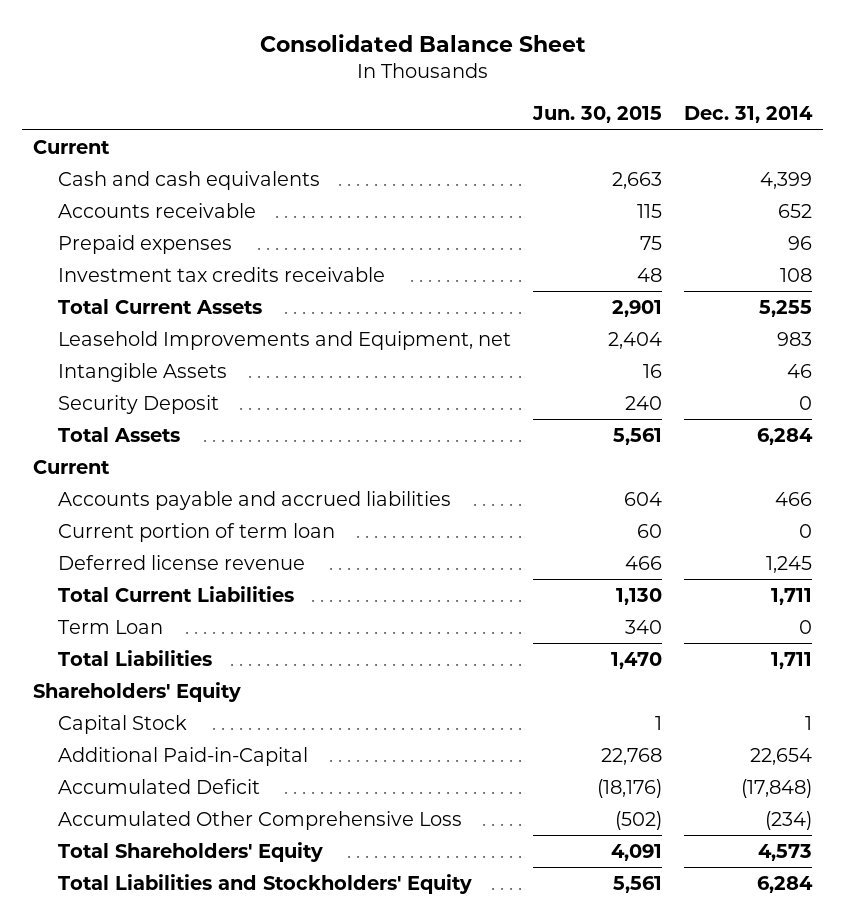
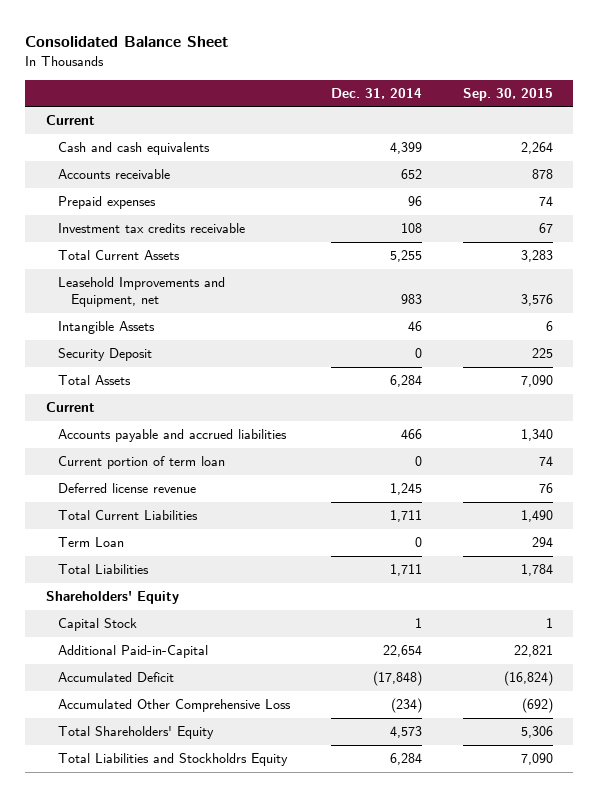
- | Jun. 30, 2015 | Dec. 31, 2014
+ | Dec. 31, 2014 | Sep. 30, 2015
- Total Liabilities and Stockholders' Equity | 5,561 | 6,284
+ Total Liabilities and Stockholdrs Equity | 6,284 | 7,090

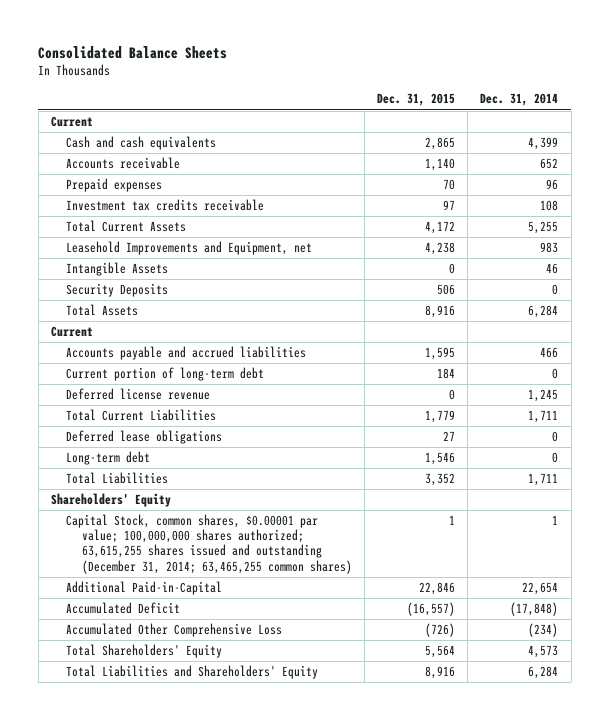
- Consolidated Balance Sheet
+ Consolidated Balance Sheets
- | Dec. 31, 2014 | Sep. 30, 2015
+ | Dec. 31, 2015 | Dec. 31, 2014
- Security Deposit | 0 | 225
+ Security Deposits | 506 | 0
- Current portion of term loan | 0 | 74
+ Current portion of long-term debt | 184 | 0
- Term Loan | 0 | 294
+ Deferred lease obligations | 27 | 0
+ Long-term debt | 1,546 | 0
- Capital Stock | 1 | 1
+ Capital Stock, common shares, $0.00001 par value; 100,000,000 shares authorized; 63,615,255 shares issued and outstanding (December 31, 2014; 63,465,255 common shares) | 1 | 1
- Total Liabilities and Stockholdrs Equity | 6,284 | 7,090
+ Total Liabilities and Shareholders' Equity | 8,916 | 6,284

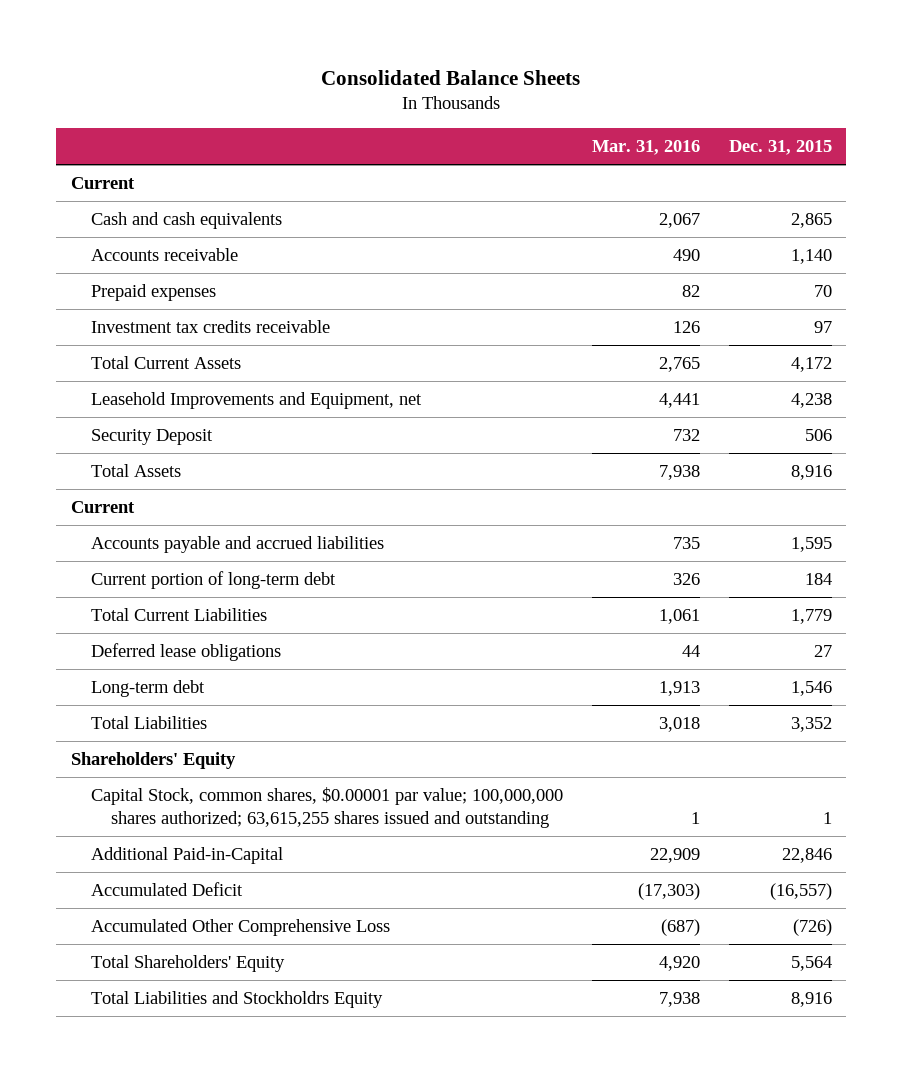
- | Dec. 31, 2015 | Dec. 31, 2014
+ | Mar. 31, 2016 | Dec. 31, 2015
- Intangible Assets | 0 | 46
- Security Deposits | 506 | 0
+ Security Deposit | 732 | 506
- Deferred license revenue | 0 | 1,245
- Capital Stock, common shares, $0.00001 par value; 100,000,000 shares authorized; 63,615,255 shares issued and outstanding (December 31, 2014; 63,465,255 common shares) | 1 | 1
+ Capital Stock, common shares, $0.00001 par value; 100,000,000 shares authorized; 63,615,255 shares issued and outstanding | 1 | 1
- Total Liabilities and Shareholders' Equity | 8,916 | 6,284
+ Total Liabilities and Stockholdrs Equity | 7,938 | 8,916

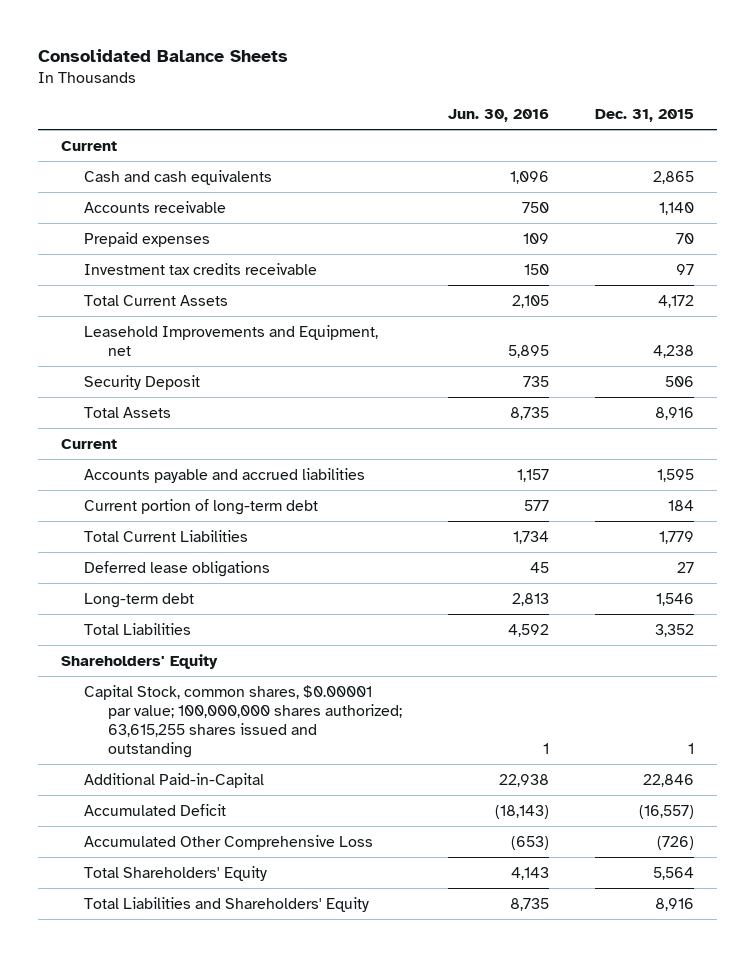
- | Mar. 31, 2016 | Dec. 31, 2015
+ | Jun. 30, 2016 | Dec. 31, 2015
- Total Liabilities and Stockholdrs Equity | 7,938 | 8,916
+ Total Liabilities and Shareholders' Equity | 8,735 | 8,916

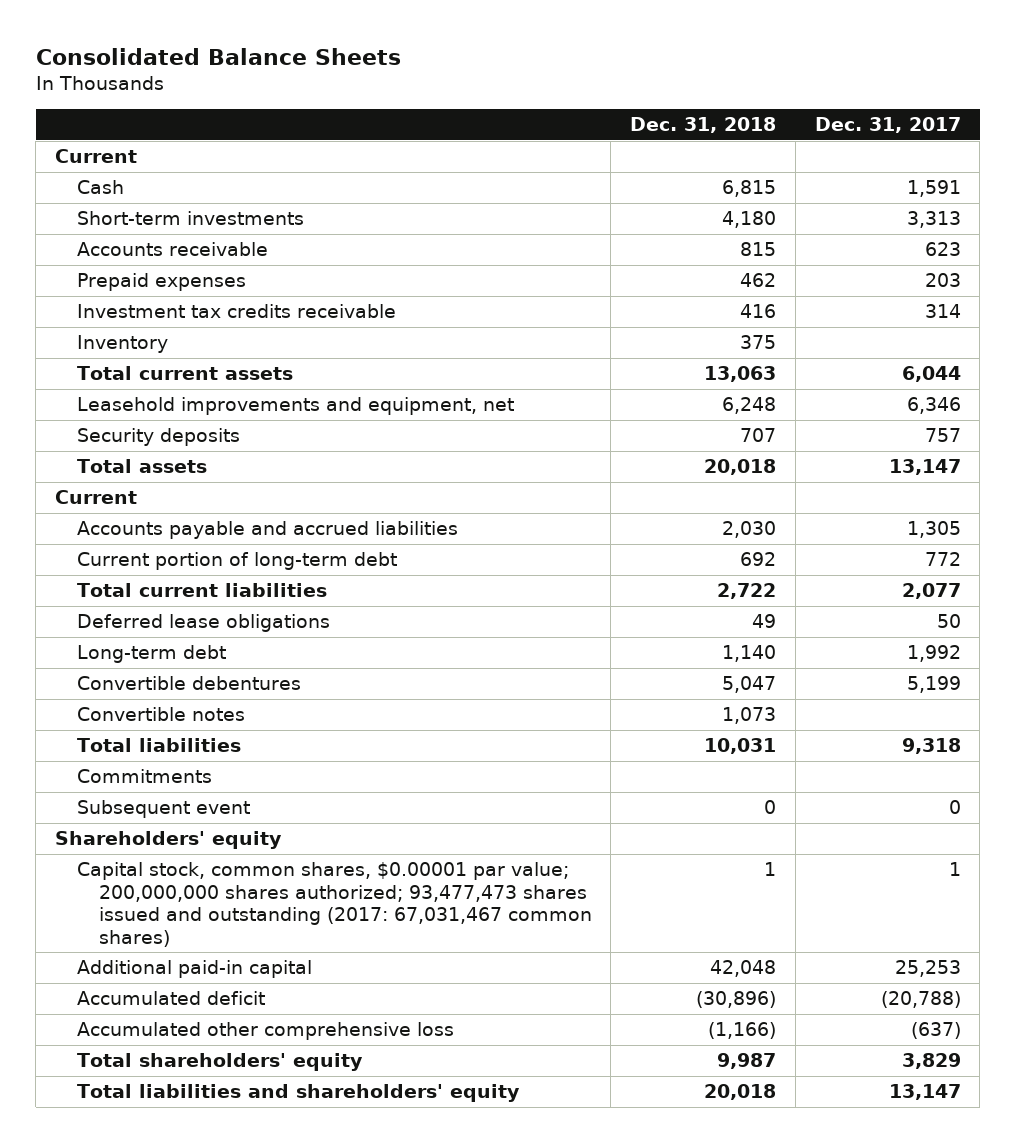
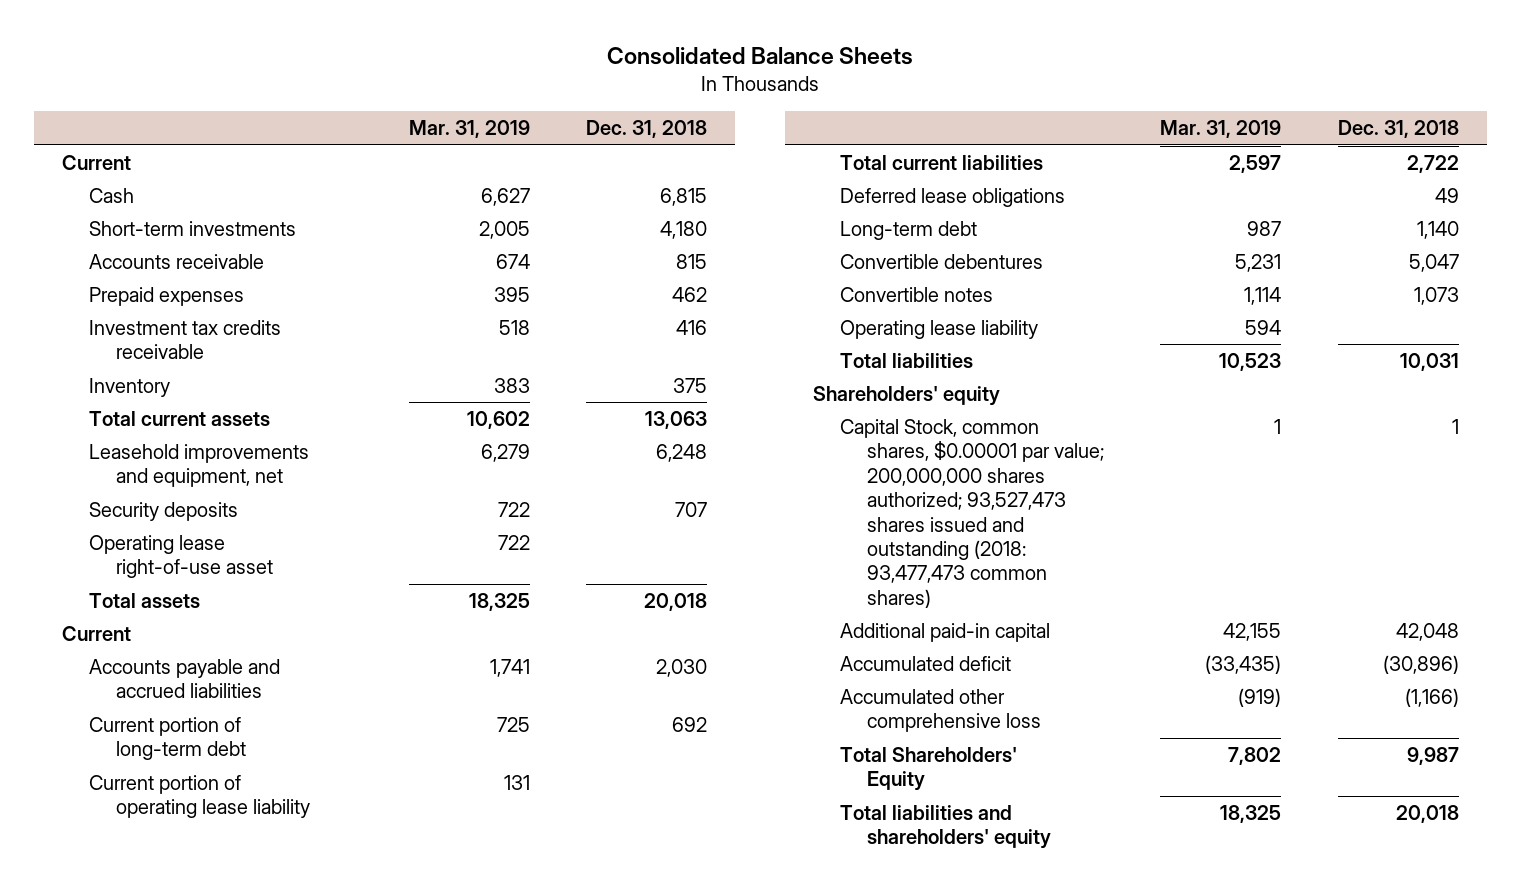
- | Dec. 31, 2018 | Dec. 31, 2017
+ | Mar. 31, 2019 | Dec. 31, 2018
+ Operating lease right-of-use asset | 722 |
+ Current portion of operating lease liability | 131 |
+ Operating lease liability | 594 |
- Commitments
- Subsequent event | 0 | 0
- Capital stock, common shares, $0.00001 par value; 200,000,000 shares authorized; 93,477,473 shares issued and outstanding (2017: 67,031,467 common shares) | 1 | 1
+ Capital Stock, common shares, $0.00001 par value; 200,000,000 shares authorized; 93,527,473 shares issued and outstanding (2018: 93,477,473 common shares) | 1 | 1
- Total shareholders' equity | 9,987 | 3,829
+ Total Shareholders' Equity | 7,802 | 9,987

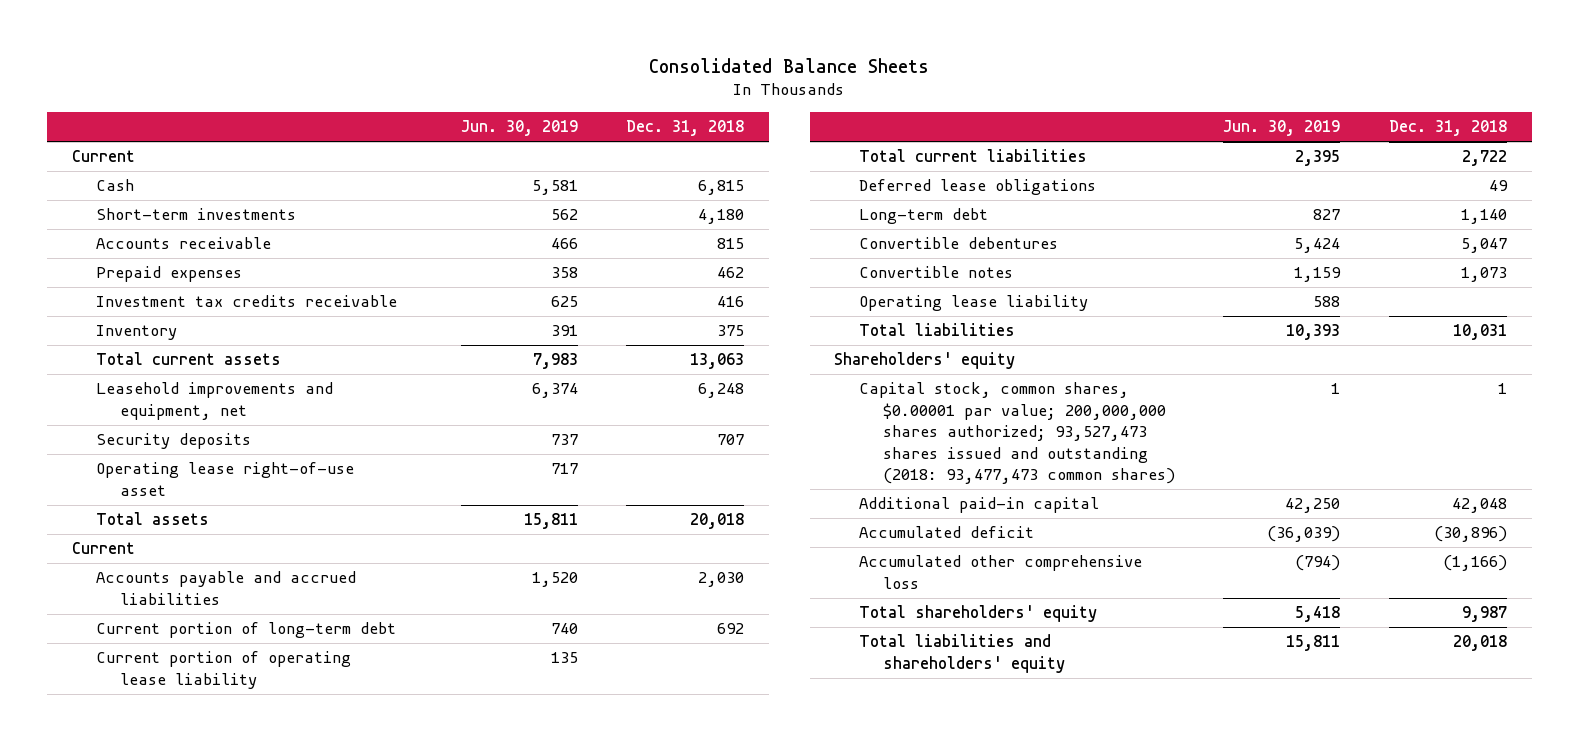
- | Mar. 31, 2019 | Dec. 31, 2018
+ | Jun. 30, 2019 | Dec. 31, 2018
- Capital Stock, common shares, $0.00001 par value; 200,000,000 shares authorized; 93,527,473 shares issued and outstanding (2018: 93,477,473 common shares) | 1 | 1
+ Capital stock, common shares, $0.00001 par value; 200,000,000 shares authorized; 93,527,473 shares issued and outstanding (2018: 93,477,473 common shares) | 1 | 1
- Total Shareholders' Equity | 7,802 | 9,987
+ Total shareholders' equity | 5,418 | 9,987

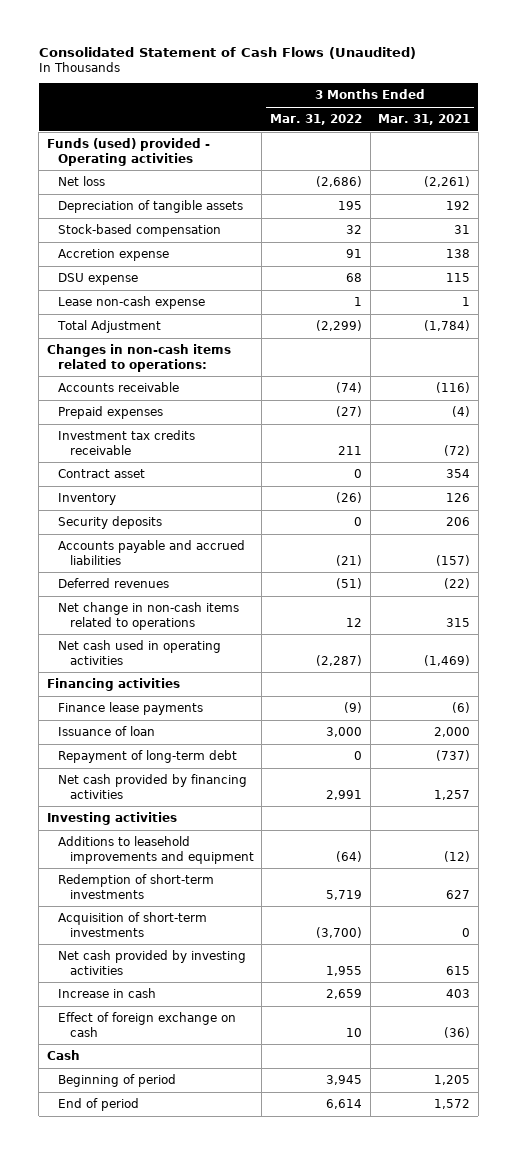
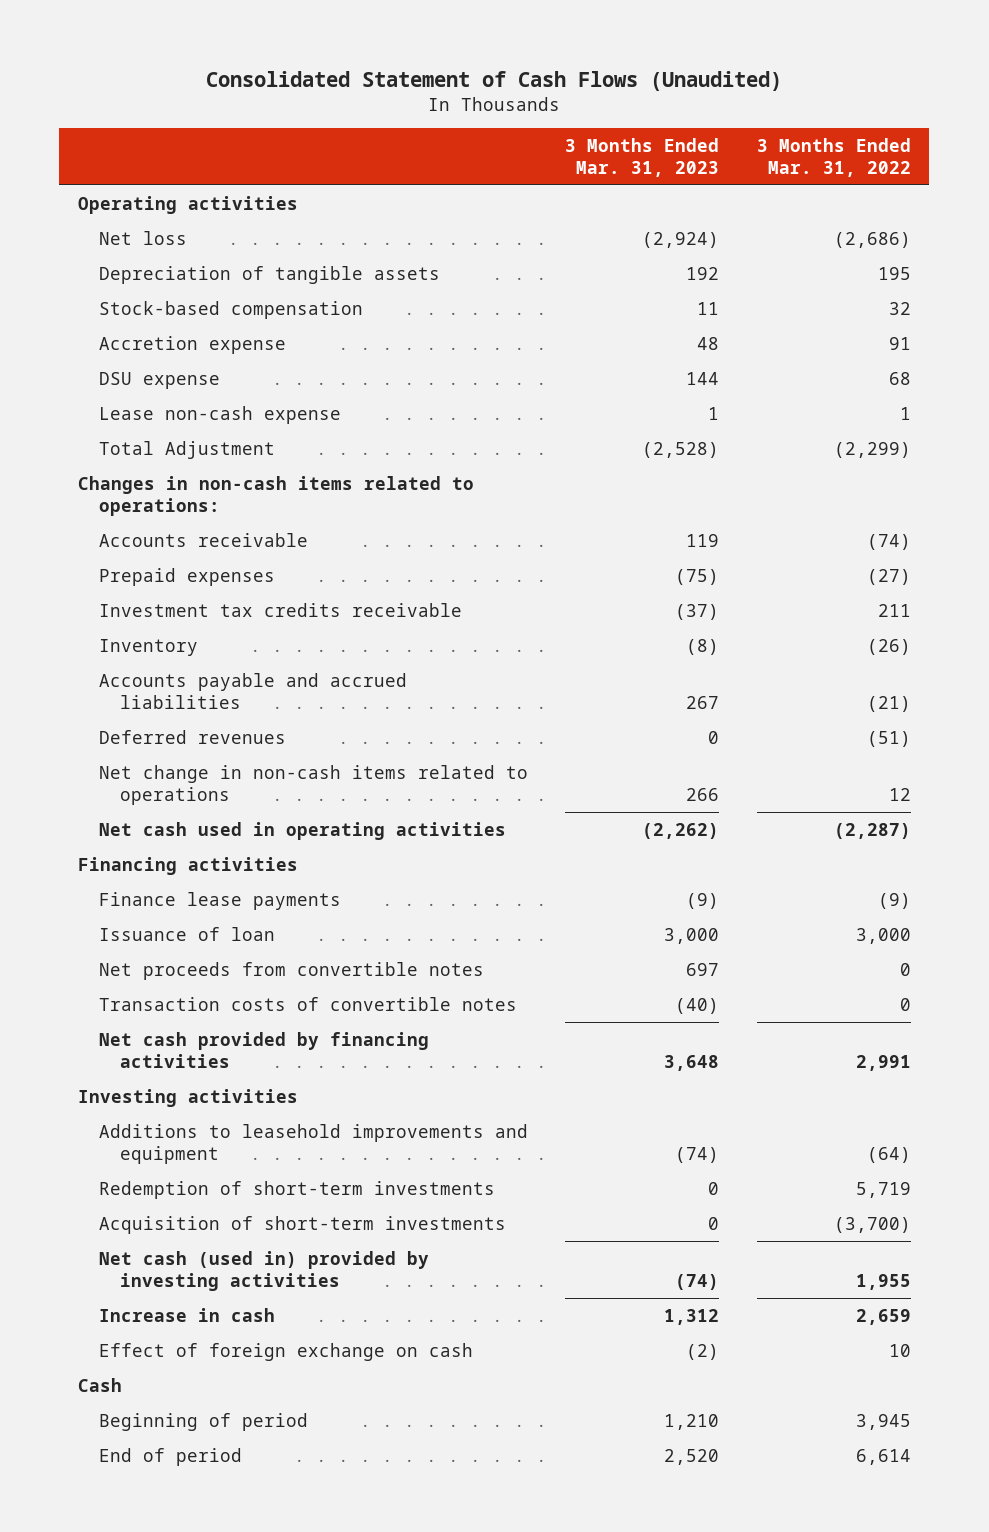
- | 3 Months Ended Mar. 31, 2022 | 3 Months Ended Mar. 31, 2021
+ | 3 Months Ended Mar. 31, 2023 | 3 Months Ended Mar. 31, 2022
- Funds (used) provided - Operating activities
+ Operating activities
- Contract asset | 0 | 354
- Security deposits | 0 | 206
- Repayment of long-term debt | 0 | (737)
+ Net proceeds from convertible notes | 697 | 0
+ Transaction costs of convertible notes | (40) | 0
- Net cash provided by investing activities | 1,955 | 615
+ Net cash (used in) provided by investing activities | (74) | 1,955

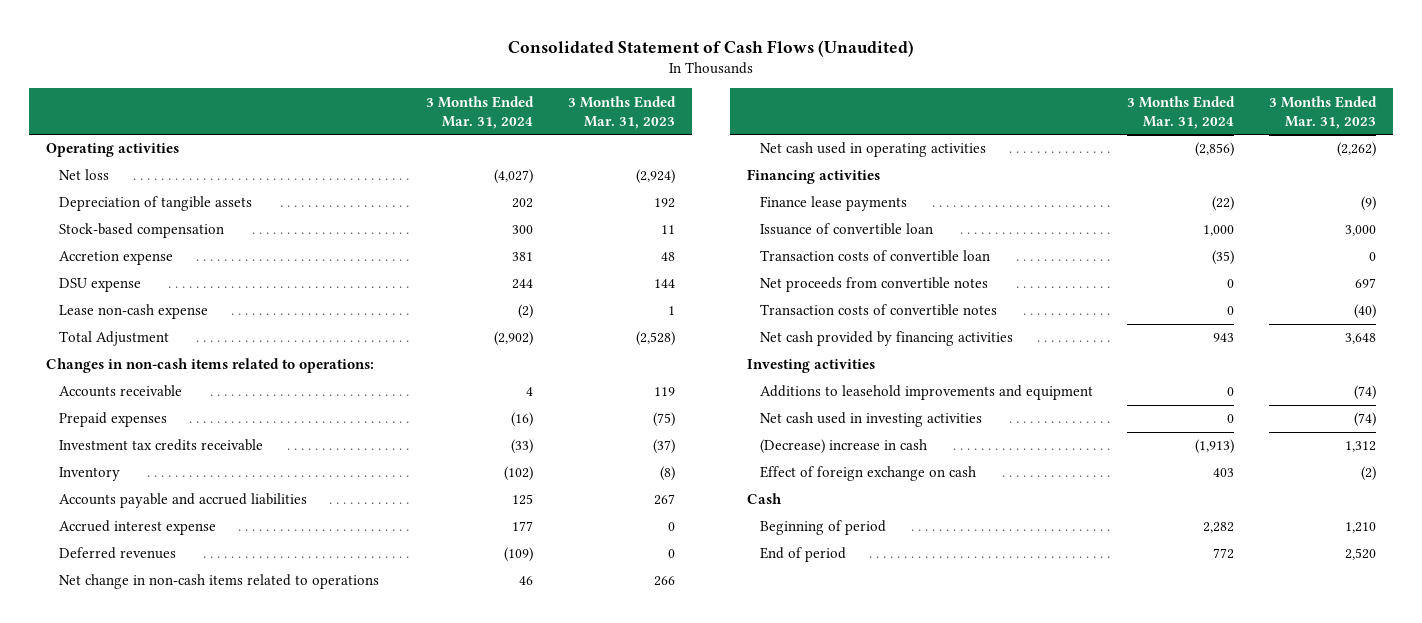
- | 3 Months Ended Mar. 31, 2023 | 3 Months Ended Mar. 31, 2022
+ | 3 Months Ended Mar. 31, 2024 | 3 Months Ended Mar. 31, 2023
+ Accrued interest expense | 177 | 0
- Issuance of loan | 3,000 | 3,000
+ Issuance of convertible loan | 1,000 | 3,000
+ Transaction costs of convertible loan | (35) | 0
- Redemption of short-term investments | 0 | 5,719
- Acquisition of short-term investments | 0 | (3,700)
- Net cash (used in) provided by investing activities | (74) | 1,955
- Increase in cash | 1,312 | 2,659
+ Net cash used in investing activities | 0 | (74)
+ (Decrease) increase in cash | (1,913) | 1,312

